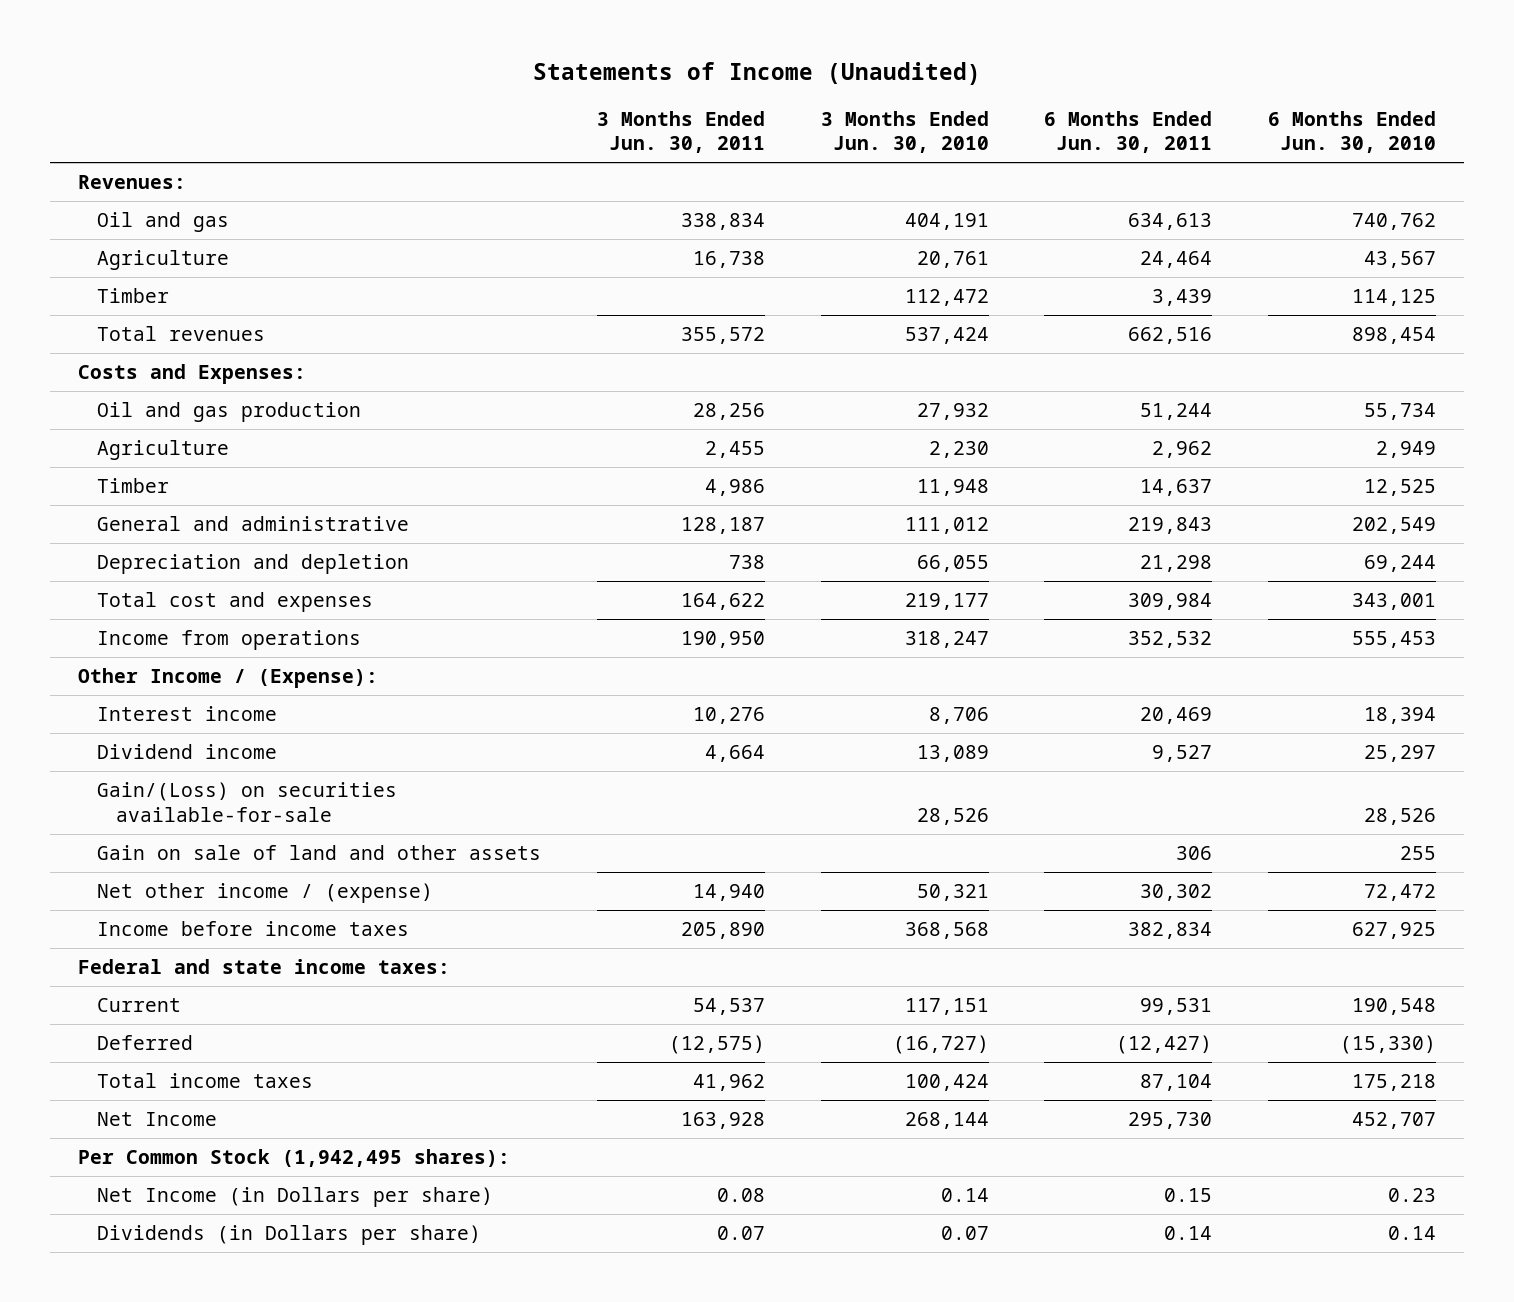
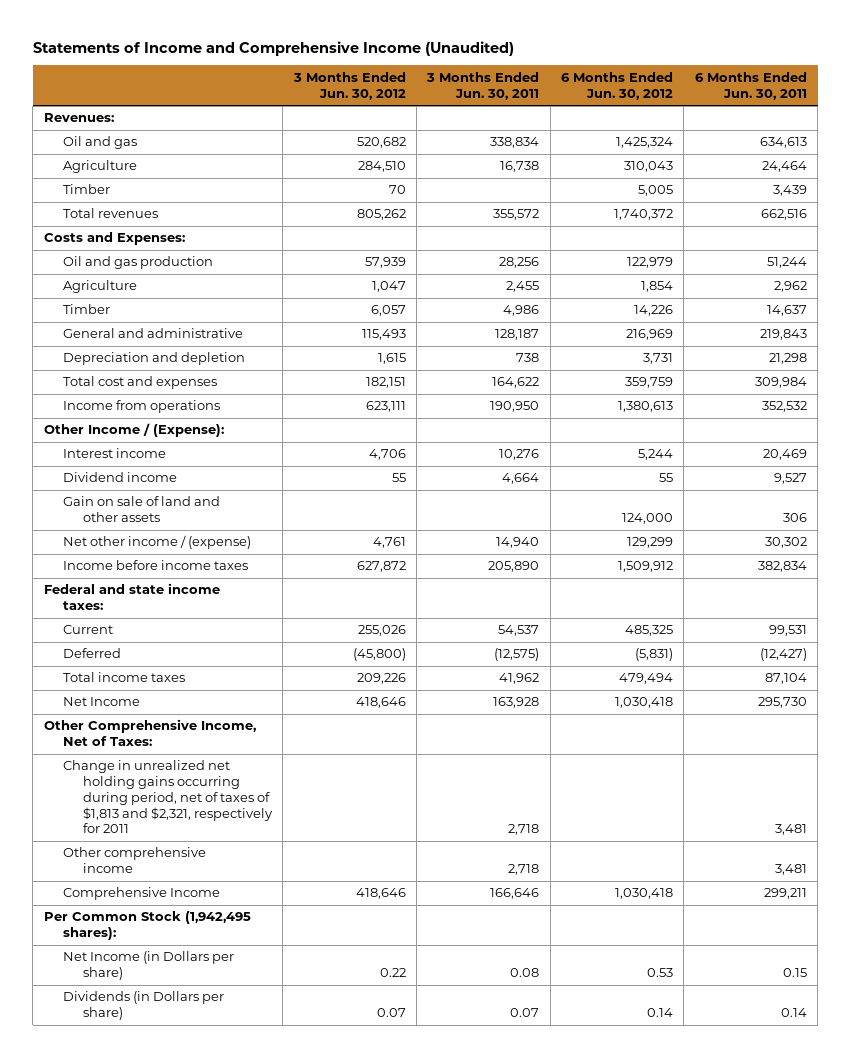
- Statements of Income (Unaudited)
+ Statements of Income and Comprehensive Income (Unaudited)
- | 3 Months Ended Jun. 30, 2011 | 3 Months Ended Jun. 30, 2010 | 6 Months Ended Jun. 30, 2011 | 6 Months Ended Jun. 30, 2010
+ | 3 Months Ended Jun. 30, 2012 | 3 Months Ended Jun. 30, 2011 | 6 Months Ended Jun. 30, 2012 | 6 Months Ended Jun. 30, 2011
- Gain/(Loss) on securities available-for-sale | | 28,526 | | 28,526
+ Other Comprehensive Income, Net of Taxes:
+ Change in unrealized net holding gains occurring during period, net of taxes of $1,813 and $2,321, respectively for 2011 | | 2,718 | | 3,481
+ Other comprehensive income | | 2,718 | | 3,481
+ Comprehensive Income | 418,646 | 166,646 | 1,030,418 | 299,211

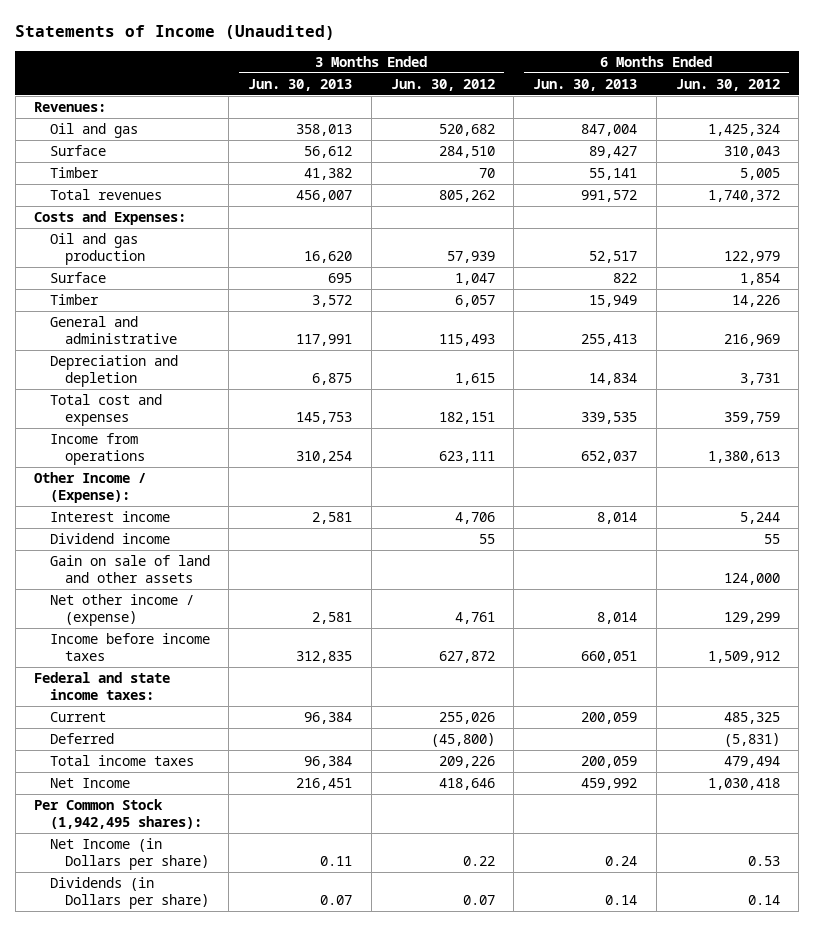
- Statements of Income and Comprehensive Income (Unaudited)
+ Statements of Income (Unaudited)
- | 3 Months Ended Jun. 30, 2012 | 3 Months Ended Jun. 30, 2011 | 6 Months Ended Jun. 30, 2012 | 6 Months Ended Jun. 30, 2011
+ | 3 Months Ended Jun. 30, 2013 | 3 Months Ended Jun. 30, 2012 | 6 Months Ended Jun. 30, 2013 | 6 Months Ended Jun. 30, 2012
- Agriculture | 284,510 | 16,738 | 310,043 | 24,464
+ Surface | 56,612 | 284,510 | 89,427 | 310,043
- Agriculture | 1,047 | 2,455 | 1,854 | 2,962
+ Surface | 695 | 1,047 | 822 | 1,854
- Other Comprehensive Income, Net of Taxes:
- Change in unrealized net holding gains occurring during period, net of taxes of $1,813 and $2,321, respectively for 2011 | | 2,718 | | 3,481
- Other comprehensive income | | 2,718 | | 3,481
- Comprehensive Income | 418,646 | 166,646 | 1,030,418 | 299,211

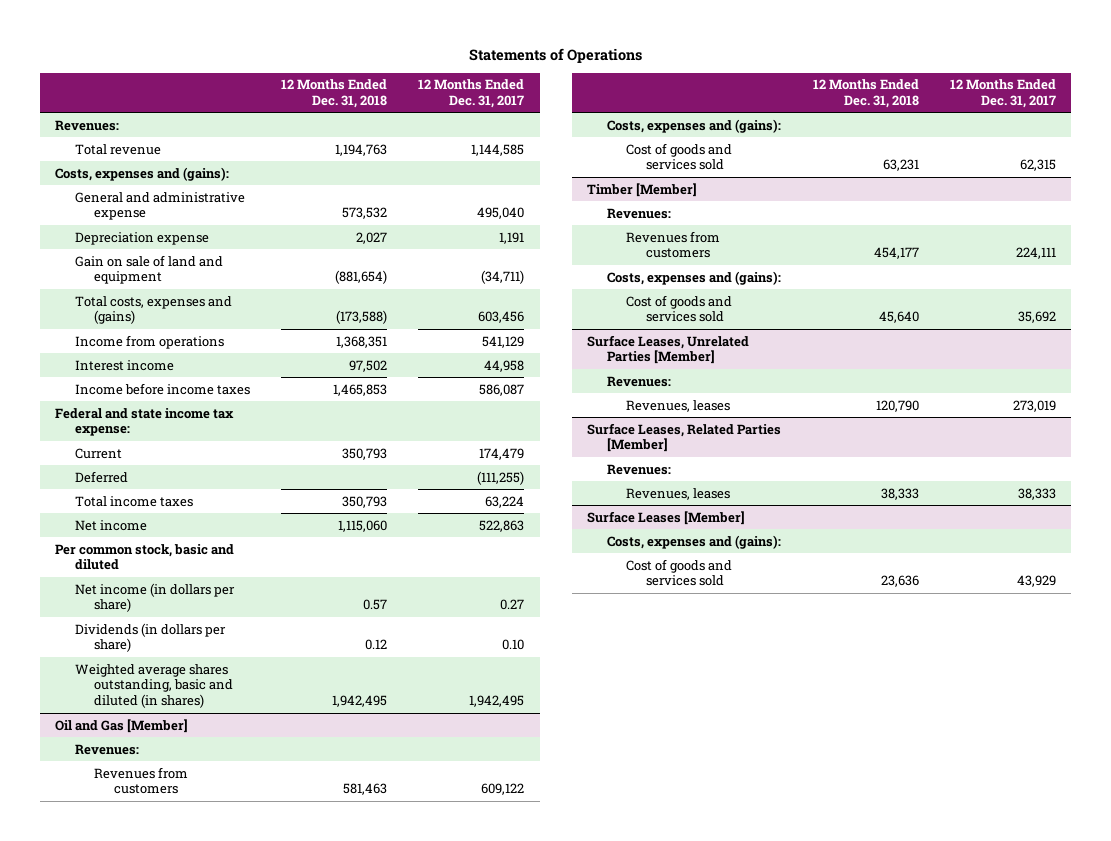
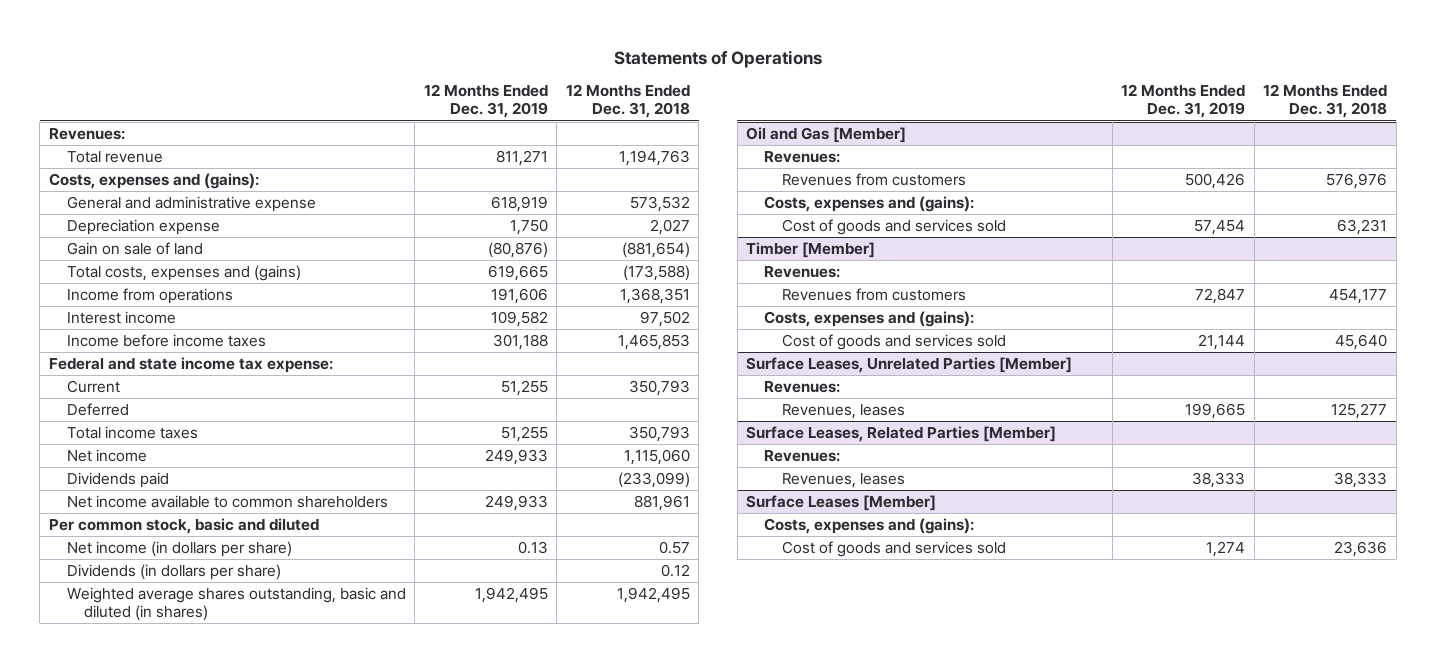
- | 12 Months Ended Dec. 31, 2018 | 12 Months Ended Dec. 31, 2017
+ | 12 Months Ended Dec. 31, 2019 | 12 Months Ended Dec. 31, 2018
- Gain on sale of land and equipment | (881,654) | (34,711)
+ Gain on sale of land | (80,876) | (881,654)
+ Dividends paid | | (233,099)
+ Net income available to common shareholders | 249,933 | 881,961
@ Oil and Gas [Member]
- Revenues from customers | 581,463 | 609,122
+ Revenues from customers | 500,426 | 576,976
@ Surface Leases, Unrelated Parties [Member]
- Revenues, leases | 120,790 | 273,019
+ Revenues, leases | 199,665 | 125,277

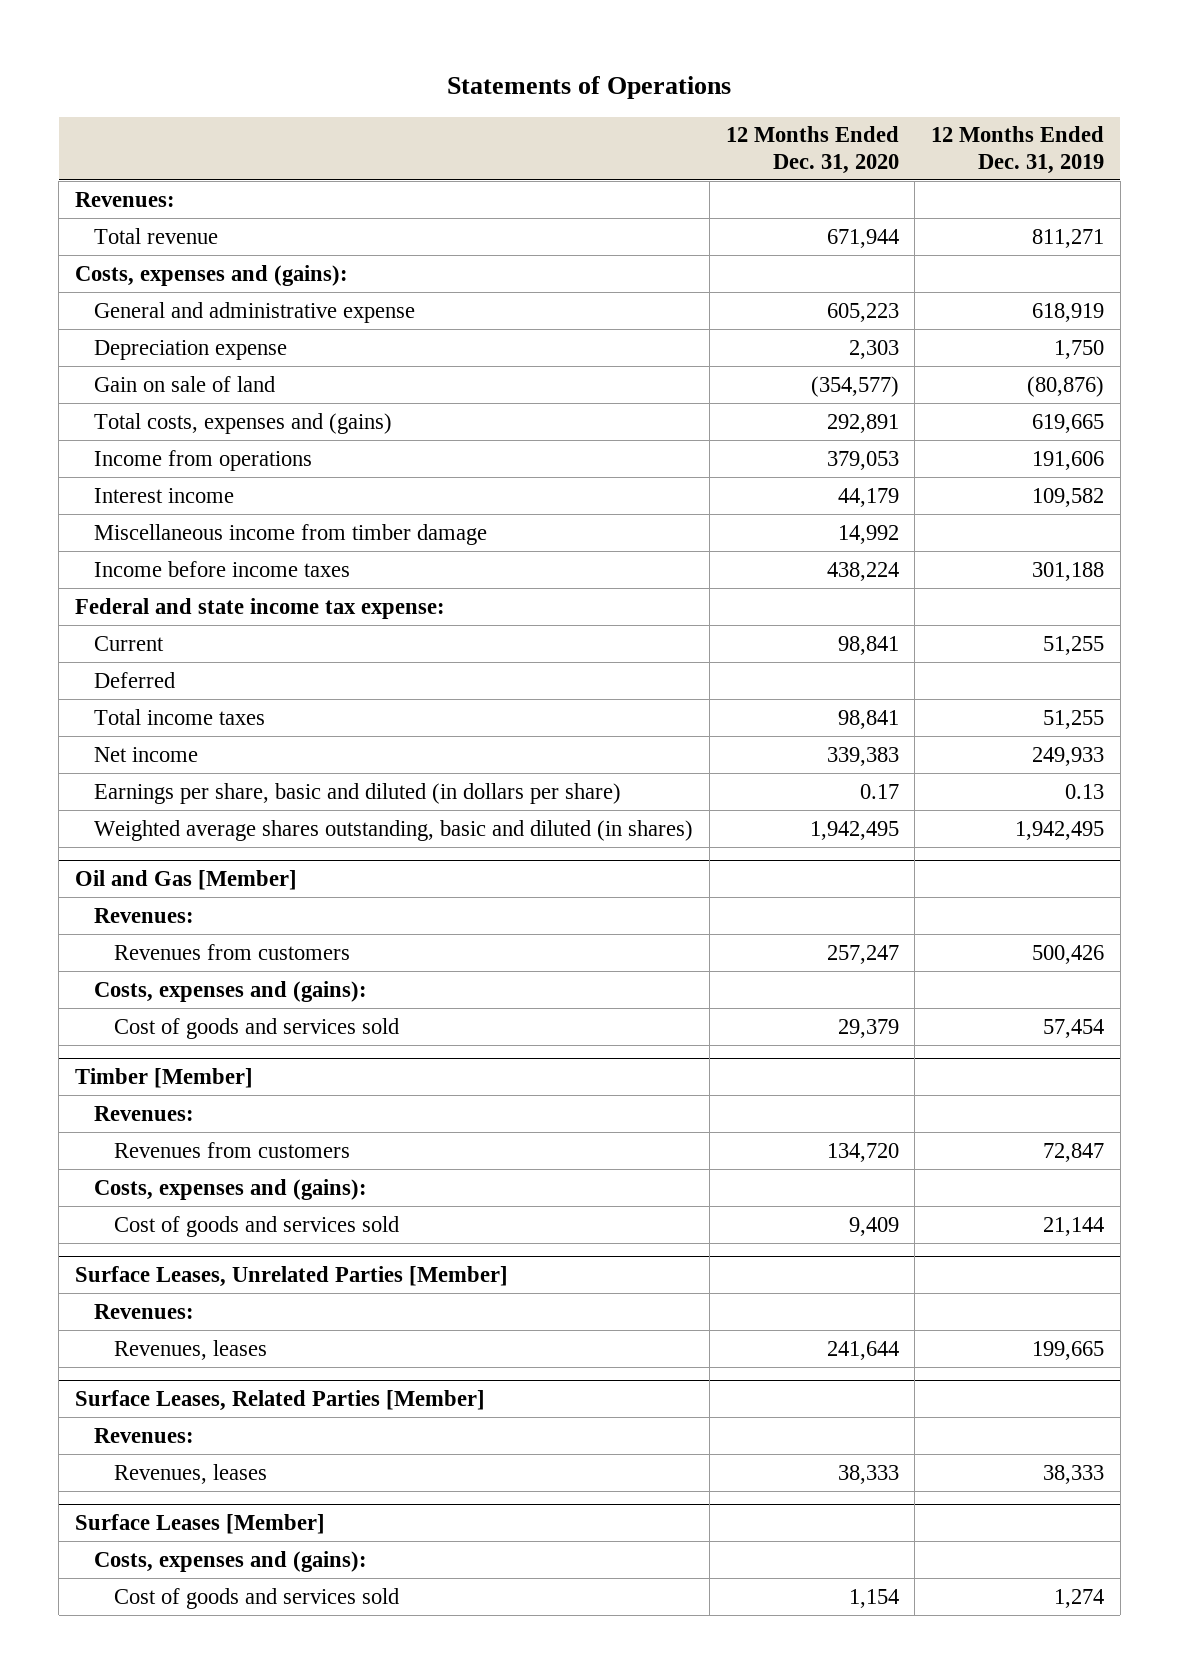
- | 12 Months Ended Dec. 31, 2019 | 12 Months Ended Dec. 31, 2018
+ | 12 Months Ended Dec. 31, 2020 | 12 Months Ended Dec. 31, 2019
+ Miscellaneous income from timber damage | 14,992 |
- Dividends paid | | (233,099)
- Net income available to common shareholders | 249,933 | 881,961
- Per common stock, basic and diluted
- Net income (in dollars per share) | 0.13 | 0.57
- Dividends (in dollars per share) | | 0.12
+ Earnings per share, basic and diluted (in dollars per share) | 0.17 | 0.13

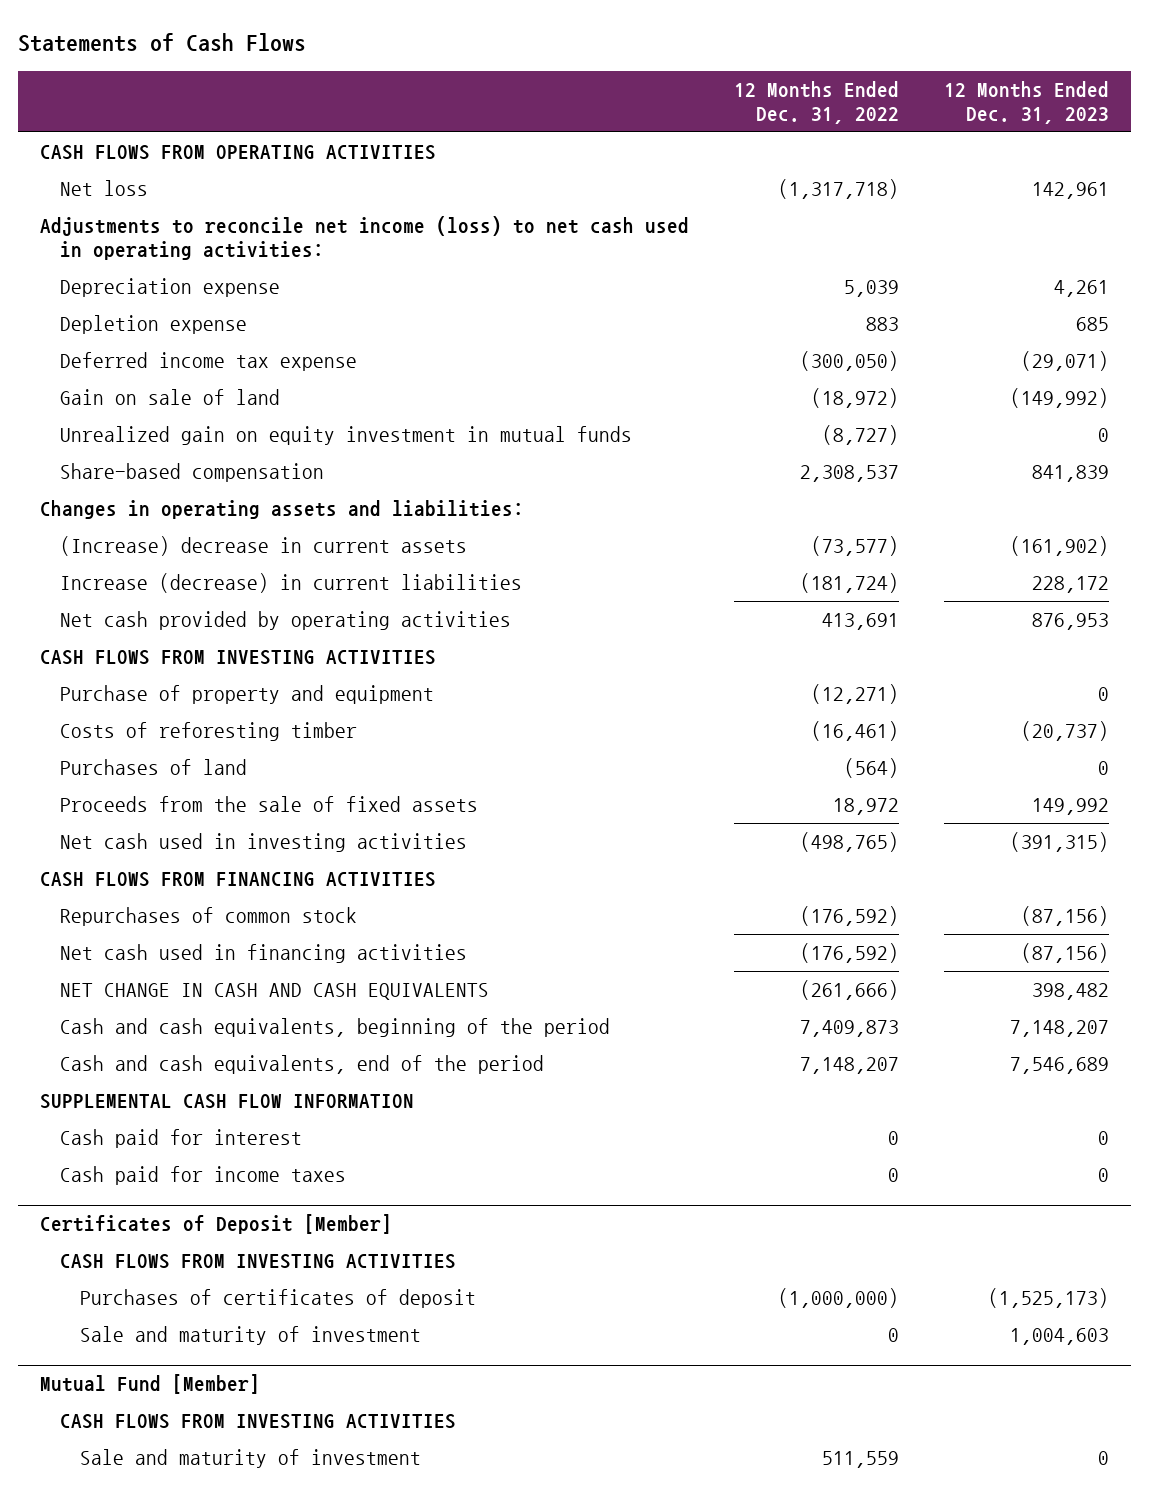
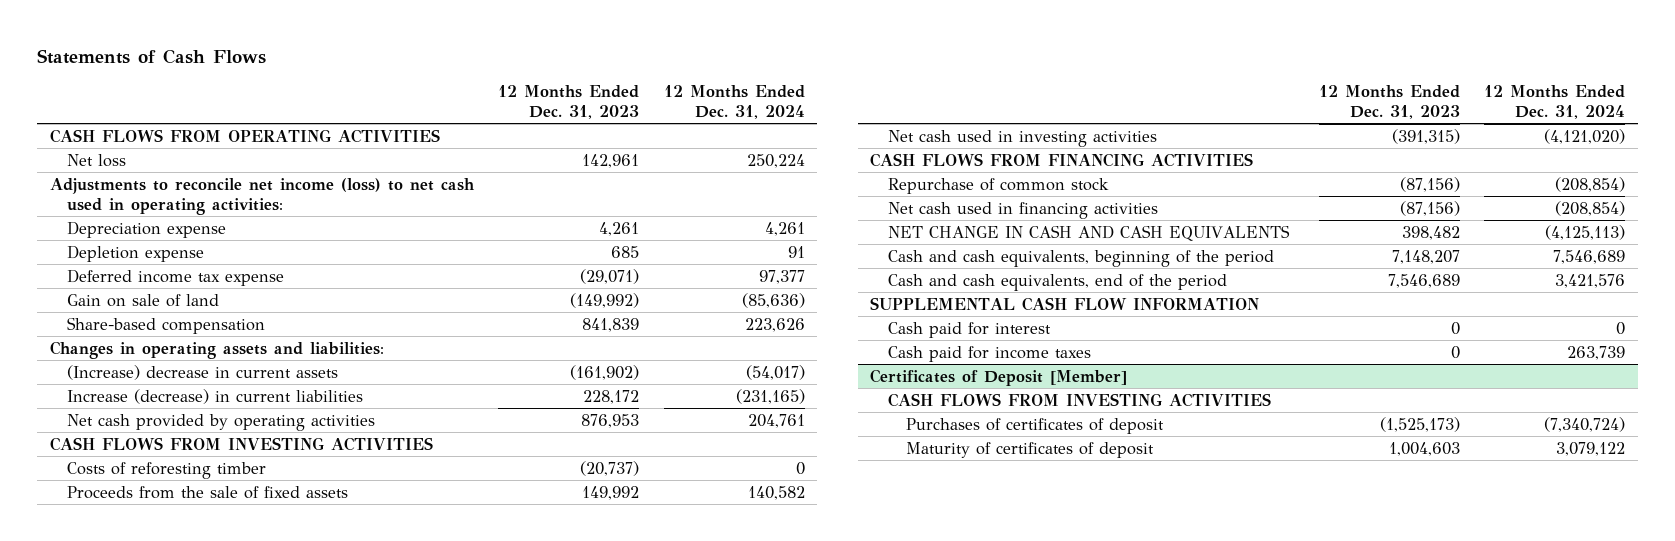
- | 12 Months Ended Dec. 31, 2022 | 12 Months Ended Dec. 31, 2023
+ | 12 Months Ended Dec. 31, 2023 | 12 Months Ended Dec. 31, 2024
- Unrealized gain on equity investment in mutual funds | (8,727) | 0
- Purchase of property and equipment | (12,271) | 0
- Purchases of land | (564) | 0
- Repurchases of common stock | (176,592) | (87,156)
+ Repurchase of common stock | (87,156) | (208,854)
@ Certificates of Deposit [Member]
- Sale and maturity of investment | 0 | 1,004,603
- Mutual Fund [Member]
- CASH FLOWS FROM INVESTING ACTIVITIES
- Sale and maturity of investment | 511,559 | 0
@ Certificates of Deposit [Member]
+ Maturity of certificates of deposit | 1,004,603 | 3,079,122

